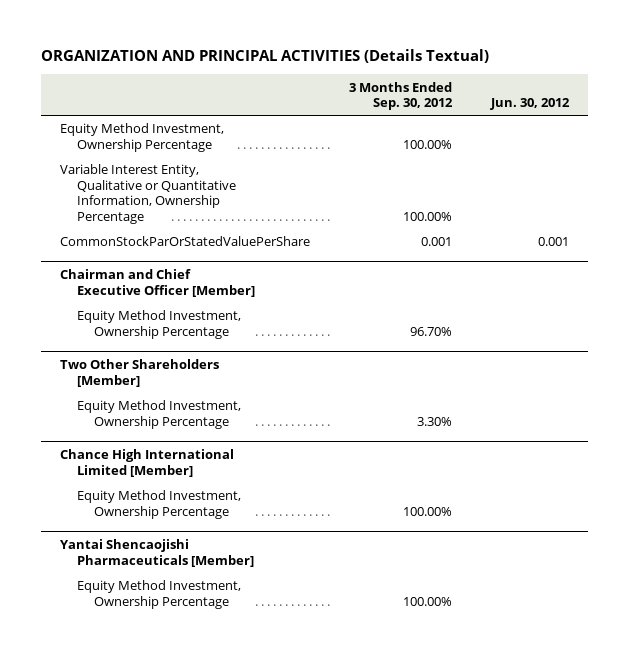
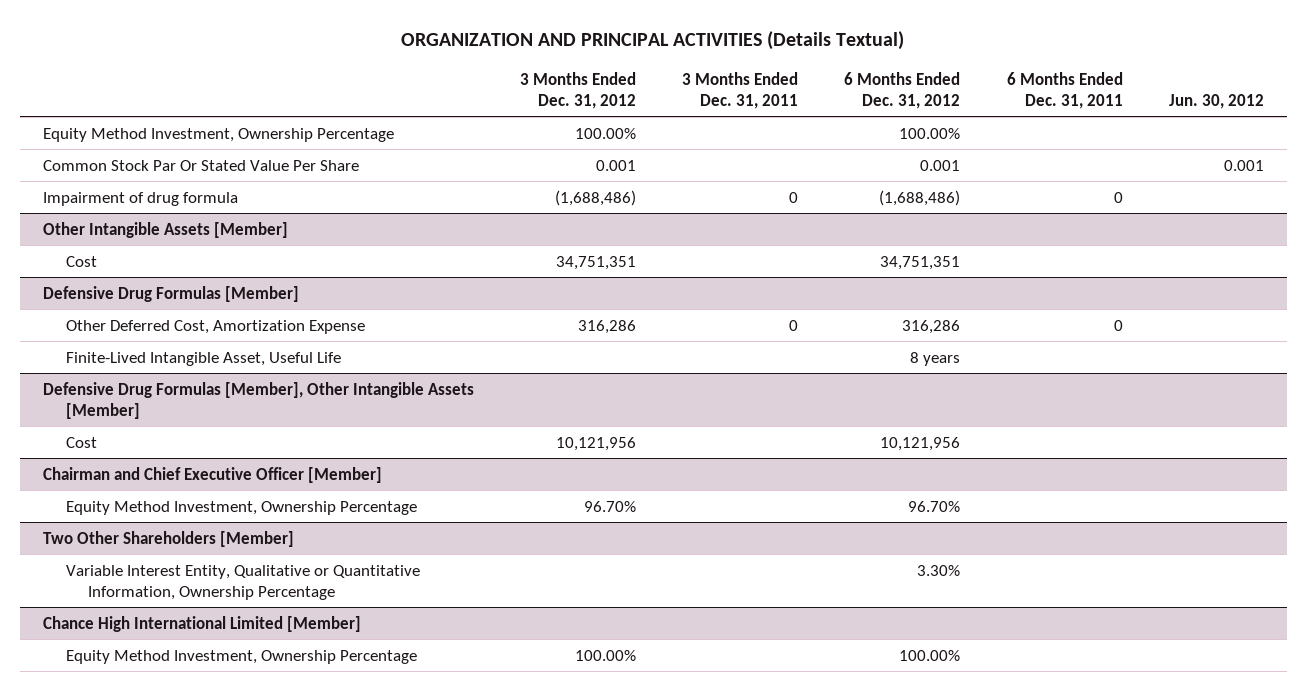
- | 3 Months Ended Sep. 30, 2012 | Jun. 30, 2012
+ | 3 Months Ended Dec. 31, 2012 | 3 Months Ended Dec. 31, 2011 | 6 Months Ended Dec. 31, 2012 | 6 Months Ended Dec. 31, 2011 | Jun. 30, 2012
- Variable Interest Entity, Qualitative or Quantitative Information, Ownership Percentage | 100.00% |
- CommonStockParOrStatedValuePerShare | 0.001 | 0.001
+ Common Stock Par Or Stated Value Per Share | 0.001 | | 0.001 | | 0.001
+ Impairment of drug formula | (1,688,486) | 0 | (1,688,486) | 0 |
+ Other Intangible Assets [Member]
+ Cost | 34,751,351 | | 34,751,351 | |
+ Defensive Drug Formulas [Member]
+ Other Deferred Cost, Amortization Expense | 316,286 | 0 | 316,286 | 0 |
+ Finite-Lived Intangible Asset, Useful Life | | | 8 years | |
+ Defensive Drug Formulas [Member], Other Intangible Assets [Member]
+ Cost | 10,121,956 | | 10,121,956 | |
@ Two Other Shareholders [Member]
- Equity Method Investment, Ownership Percentage | 3.30% |
+ Variable Interest Entity, Qualitative or Quantitative Information, Ownership Percentage | | | 3.30% | |
- Yantai Shencaojishi Pharmaceuticals [Member]
- Equity Method Investment, Ownership Percentage | 100.00% |

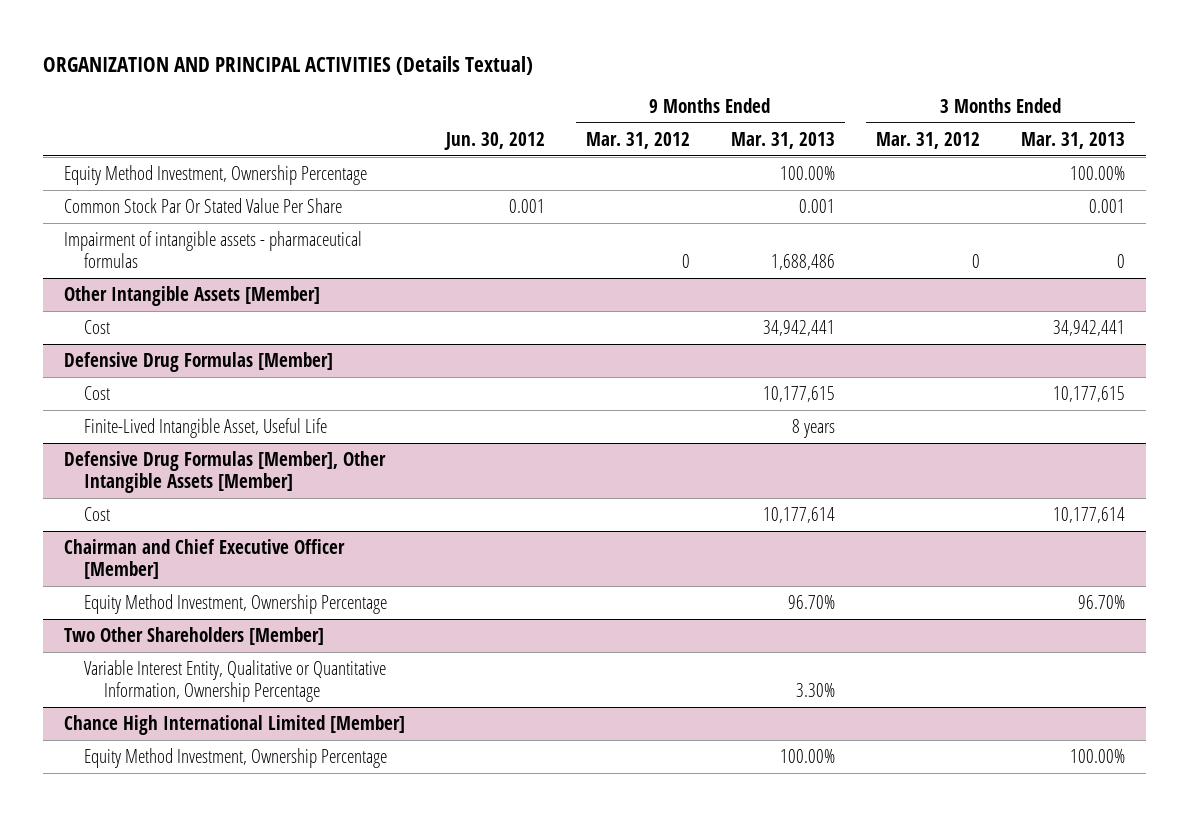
- | 3 Months Ended Dec. 31, 2012 | 3 Months Ended Dec. 31, 2011 | 6 Months Ended Dec. 31, 2012 | 6 Months Ended Dec. 31, 2011 | Jun. 30, 2012
+ | Jun. 30, 2012 | 9 Months Ended Mar. 31, 2012 | 9 Months Ended Mar. 31, 2013 | 3 Months Ended Mar. 31, 2012 | 3 Months Ended Mar. 31, 2013
- Impairment of drug formula | (1,688,486) | 0 | (1,688,486) | 0 |
+ Impairment of intangible assets - pharmaceutical formulas | | 0 | 1,688,486 | 0 | 0
@ Defensive Drug Formulas [Member]
- Other Deferred Cost, Amortization Expense | 316,286 | 0 | 316,286 | 0 |
+ Cost | | | 10,177,615 | | 10,177,615

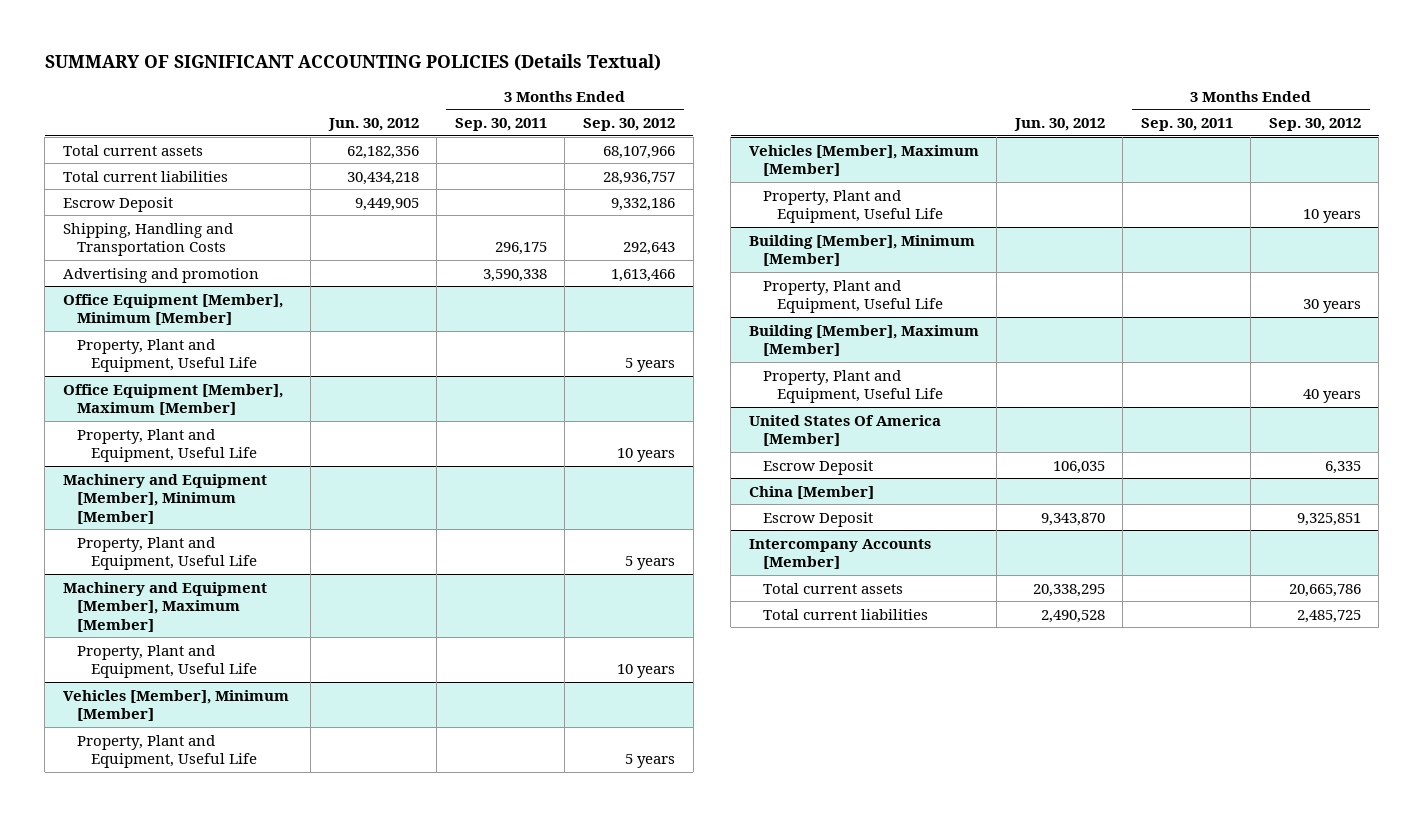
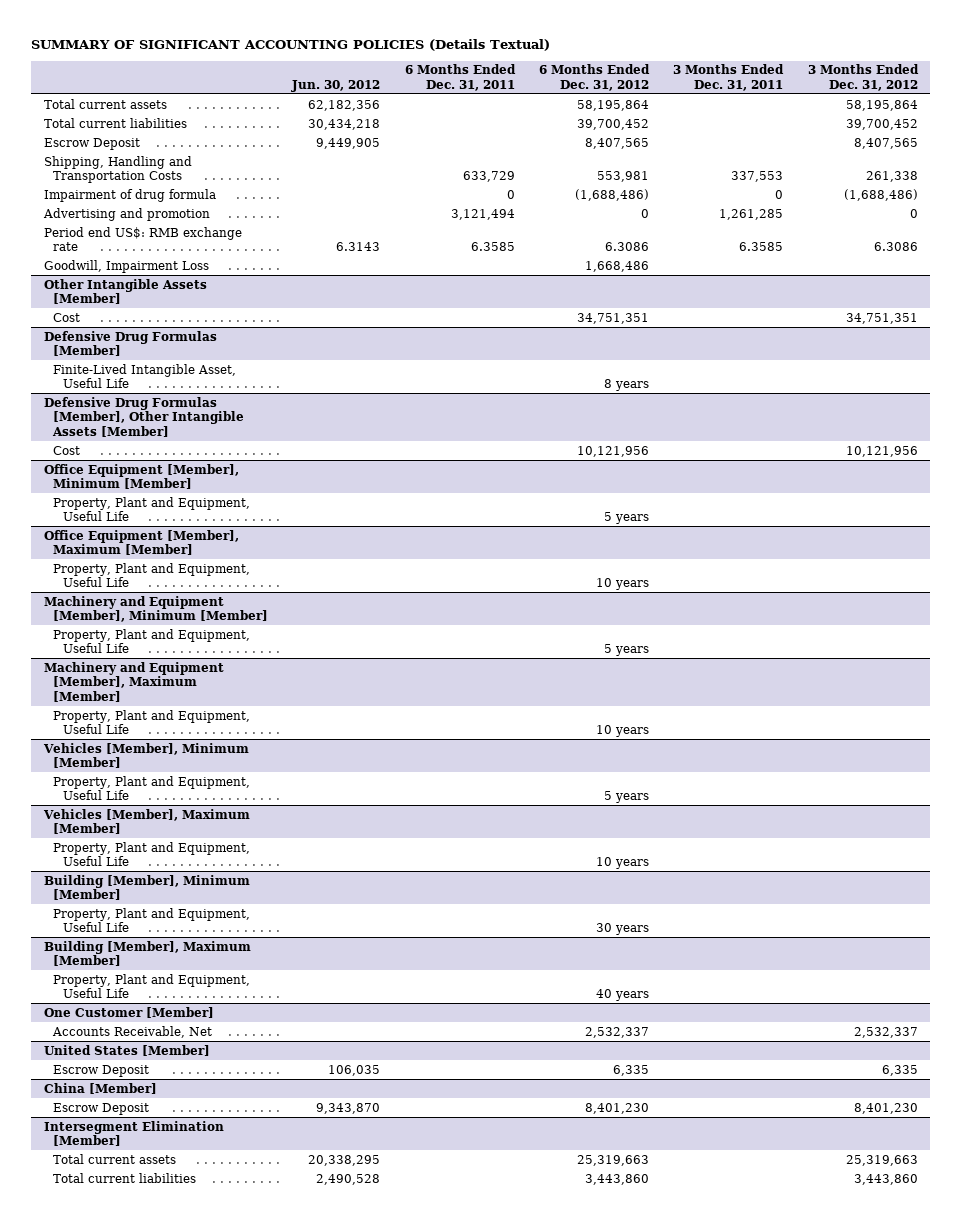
- | Jun. 30, 2012 | 3 Months Ended Sep. 30, 2011 | 3 Months Ended Sep. 30, 2012
+ | Jun. 30, 2012 | 6 Months Ended Dec. 31, 2011 | 6 Months Ended Dec. 31, 2012 | 3 Months Ended Dec. 31, 2011 | 3 Months Ended Dec. 31, 2012
+ Impairment of drug formula | | 0 | (1,688,486) | 0 | (1,688,486)
+ Period end US$: RMB exchange rate | 6.3143 | 6.3585 | 6.3086 | 6.3585 | 6.3086
+ Goodwill, Impairment Loss | | | 1,668,486 | |
+ Other Intangible Assets [Member]
+ Cost | | | 34,751,351 | | 34,751,351
+ Defensive Drug Formulas [Member]
+ Finite-Lived Intangible Asset, Useful Life | | | 8 years | |
+ Defensive Drug Formulas [Member], Other Intangible Assets [Member]
+ Cost | | | 10,121,956 | | 10,121,956
- United States Of America [Member]
+ One Customer [Member]
+ Accounts Receivable, Net | | | 2,532,337 | | 2,532,337
+ United States [Member]
- Intercompany Accounts [Member]
+ Intersegment Elimination [Member]

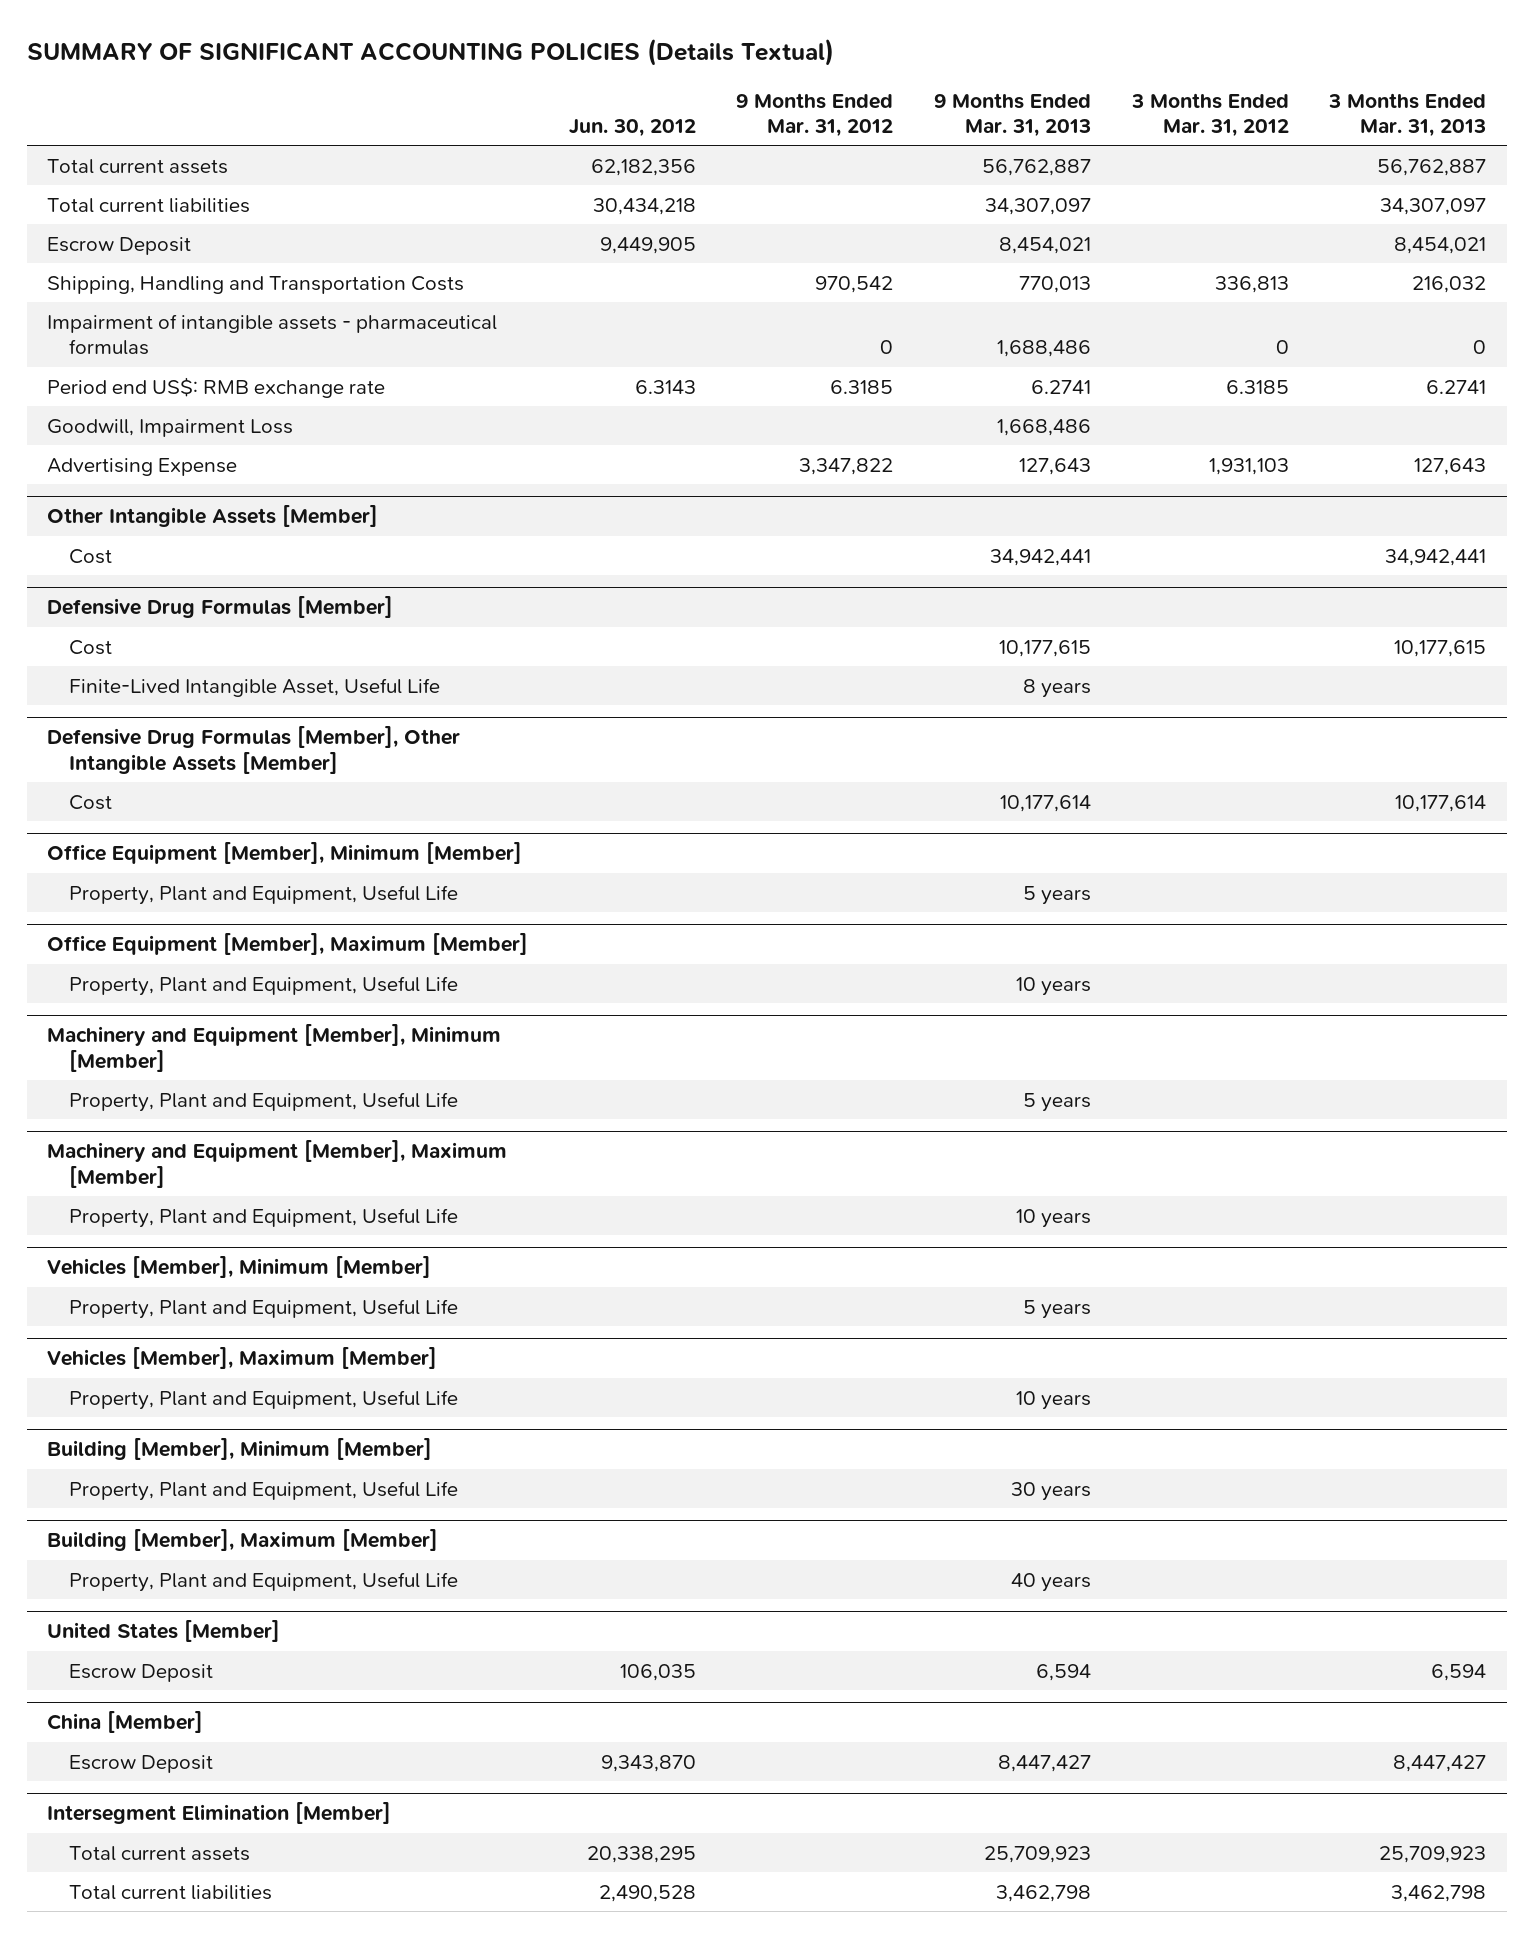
- | Jun. 30, 2012 | 6 Months Ended Dec. 31, 2011 | 6 Months Ended Dec. 31, 2012 | 3 Months Ended Dec. 31, 2011 | 3 Months Ended Dec. 31, 2012
+ | Jun. 30, 2012 | 9 Months Ended Mar. 31, 2012 | 9 Months Ended Mar. 31, 2013 | 3 Months Ended Mar. 31, 2012 | 3 Months Ended Mar. 31, 2013
- Impairment of drug formula | | 0 | (1,688,486) | 0 | (1,688,486)
- Advertising and promotion | | 3,121,494 | 0 | 1,261,285 | 0
+ Impairment of intangible assets - pharmaceutical formulas | | 0 | 1,688,486 | 0 | 0
+ Advertising Expense | | 3,347,822 | 127,643 | 1,931,103 | 127,643
@ Defensive Drug Formulas [Member]
+ Cost | | | 10,177,615 | | 10,177,615
- One Customer [Member]
- Accounts Receivable, Net | | | 2,532,337 | | 2,532,337

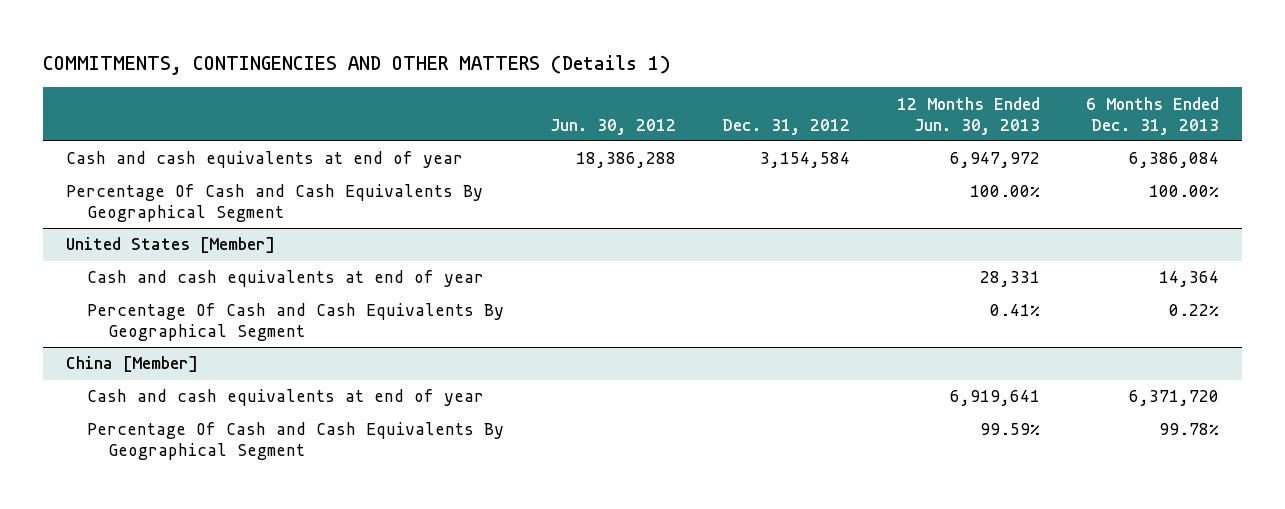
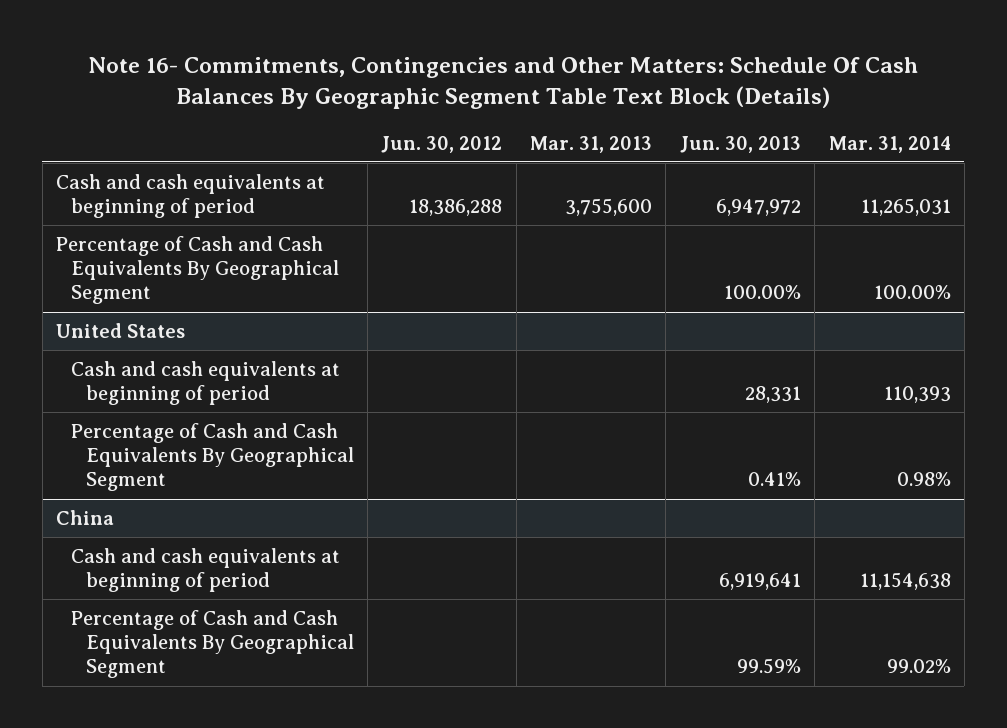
- COMMITMENTS, CONTINGENCIES AND OTHER MATTERS (Details 1)
+ Note 16- Commitments, Contingencies and Other Matters: Schedule Of Cash Balances By Geographic Segment Table Text Block (Details)
- | Jun. 30, 2012 | Dec. 31, 2012 | 12 Months Ended Jun. 30, 2013 | 6 Months Ended Dec. 31, 2013
+ | Jun. 30, 2012 | Mar. 31, 2013 | Jun. 30, 2013 | Mar. 31, 2014
- Cash and cash equivalents at end of year | 18,386,288 | 3,154,584 | 6,947,972 | 6,386,084
- Percentage Of Cash and Cash Equivalents By Geographical Segment | | | 100.00% | 100.00%
- United States [Member]
- Cash and cash equivalents at end of year | | | 28,331 | 14,364
- Percentage Of Cash and Cash Equivalents By Geographical Segment | | | 0.41% | 0.22%
- China [Member]
- Cash and cash equivalents at end of year | | | 6,919,641 | 6,371,720
- Percentage Of Cash and Cash Equivalents By Geographical Segment | | | 99.59% | 99.78%
+ Cash and cash equivalents at beginning of period | 18,386,288 | 3,755,600 | 6,947,972 | 11,265,031
+ Percentage of Cash and Cash Equivalents By Geographical Segment | | | 100.00% | 100.00%
+ United States
+ Cash and cash equivalents at beginning of period | | | 28,331 | 110,393
+ Percentage of Cash and Cash Equivalents By Geographical Segment | | | 0.41% | 0.98%
+ China
+ Cash and cash equivalents at beginning of period | | | 6,919,641 | 11,154,638
+ Percentage of Cash and Cash Equivalents By Geographical Segment | | | 99.59% | 99.02%

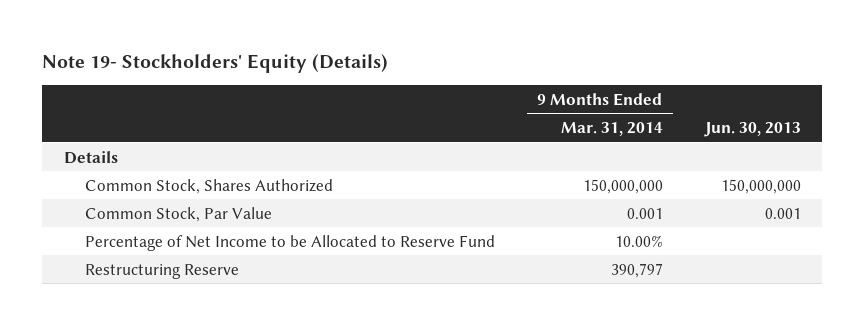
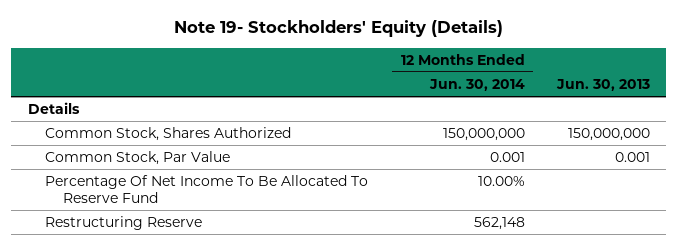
- | 9 Months Ended Mar. 31, 2014 | Jun. 30, 2013
+ | 12 Months Ended Jun. 30, 2014 | Jun. 30, 2013
- Percentage of Net Income to be Allocated to Reserve Fund | 10.00% |
+ Percentage Of Net Income To Be Allocated To Reserve Fund | 10.00% |

